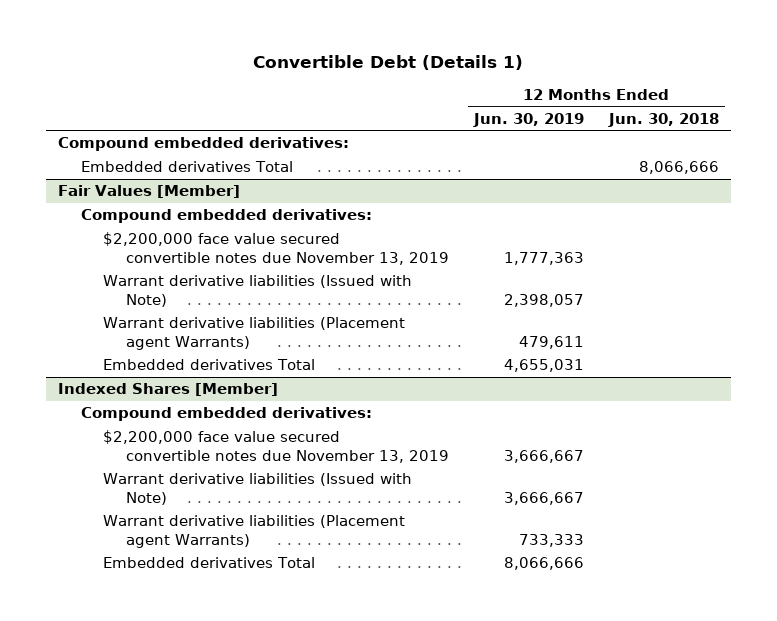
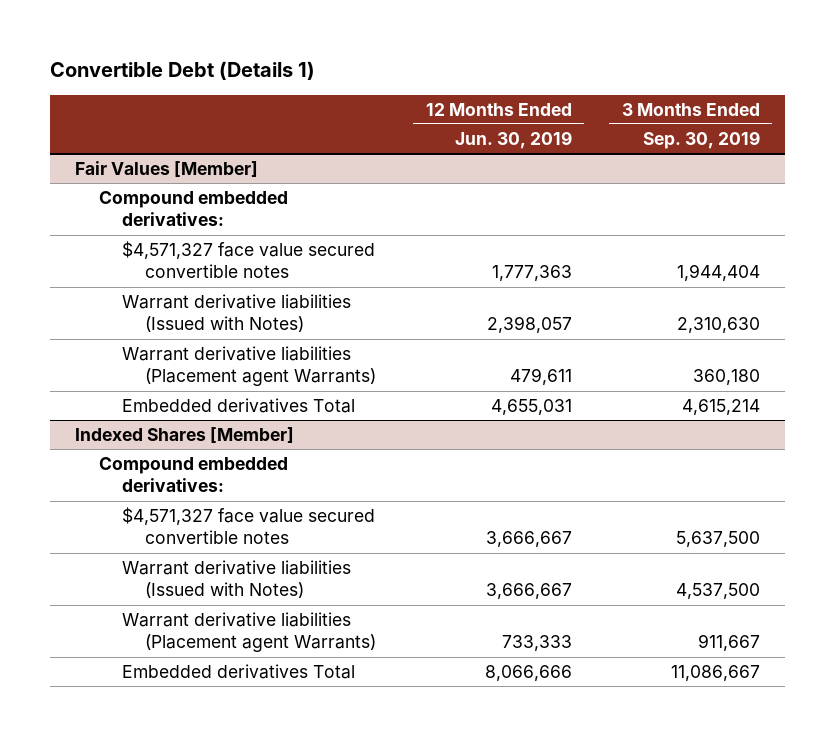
- | 12 Months Ended Jun. 30, 2019 | 12 Months Ended Jun. 30, 2018
+ | 12 Months Ended Jun. 30, 2019 | 3 Months Ended Sep. 30, 2019
- Compound embedded derivatives:
- Embedded derivatives Total | | 8,066,666
@ Fair Values [Member]
- $2,200,000 face value secured convertible notes due November 13, 2019 | 1,777,363 |
- Warrant derivative liabilities (Issued with Note) | 2,398,057 |
+ $4,571,327 face value secured convertible notes | 1,777,363 | 1,944,404
+ Warrant derivative liabilities (Issued with Notes) | 2,398,057 | 2,310,630
@ Indexed Shares [Member]
- $2,200,000 face value secured convertible notes due November 13, 2019 | 3,666,667 |
- Warrant derivative liabilities (Issued with Note) | 3,666,667 |
+ $4,571,327 face value secured convertible notes | 3,666,667 | 5,637,500
+ Warrant derivative liabilities (Issued with Notes) | 3,666,667 | 4,537,500

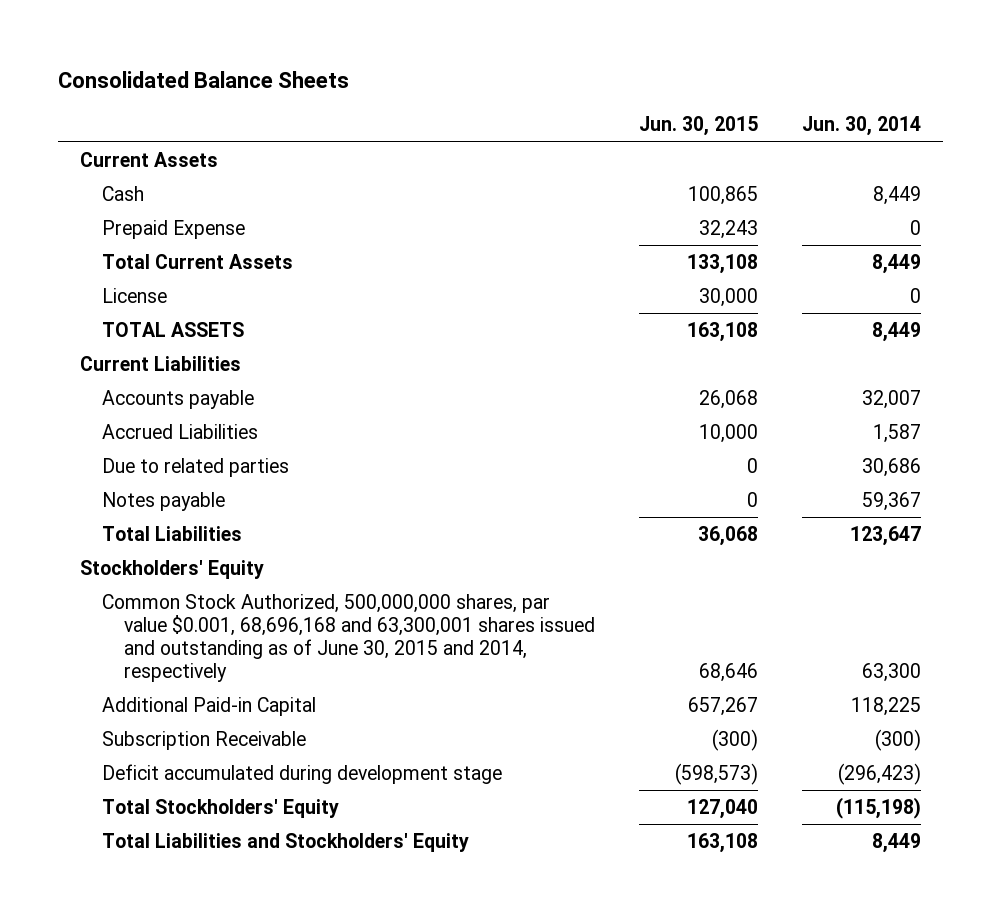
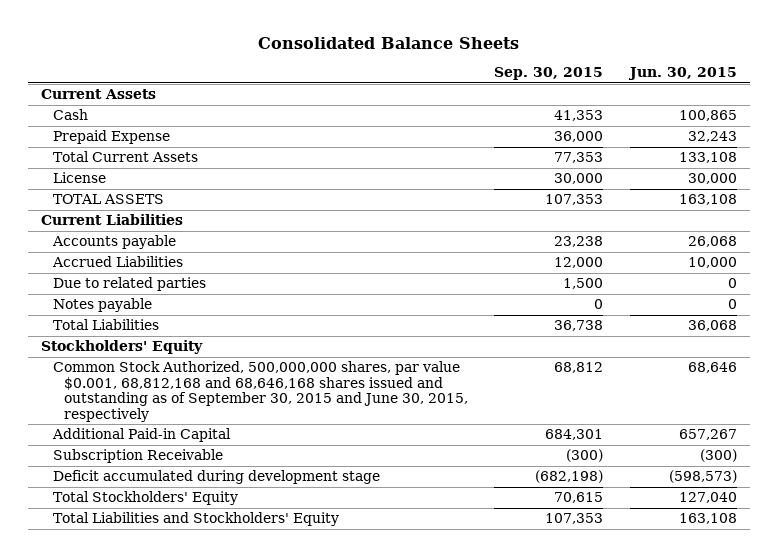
- | Jun. 30, 2015 | Jun. 30, 2014
+ | Sep. 30, 2015 | Jun. 30, 2015
- Common Stock Authorized, 500,000,000 shares, par value $0.001, 68,696,168 and 63,300,001 shares issued and outstanding as of June 30, 2015 and 2014, respectively | 68,646 | 63,300
+ Common Stock Authorized, 500,000,000 shares, par value $0.001, 68,812,168 and 68,646,168 shares issued and outstanding as of September 30, 2015 and June 30, 2015, respectively | 68,812 | 68,646

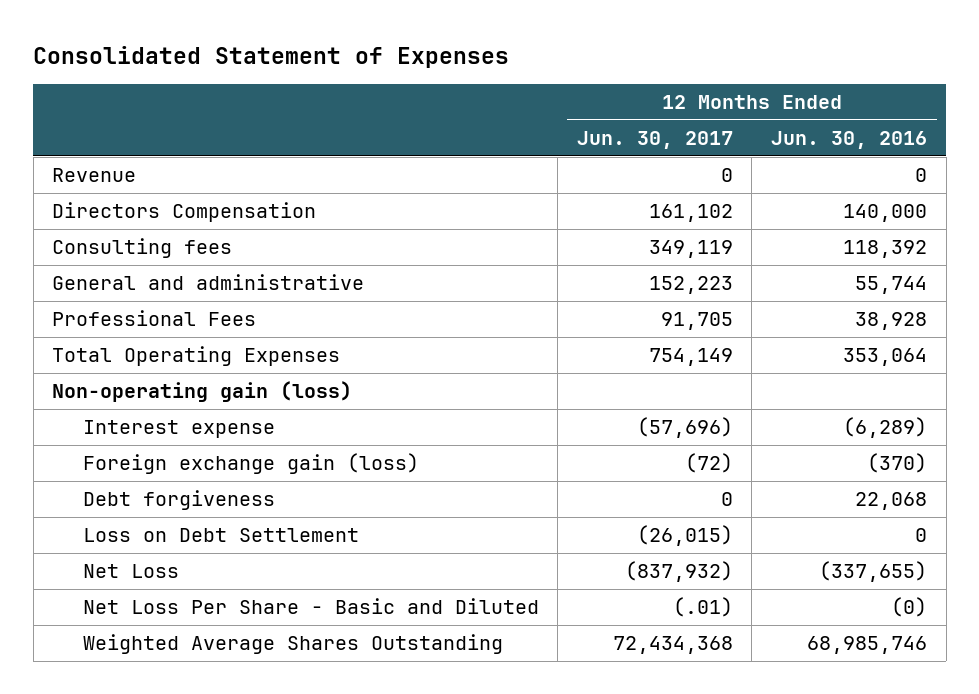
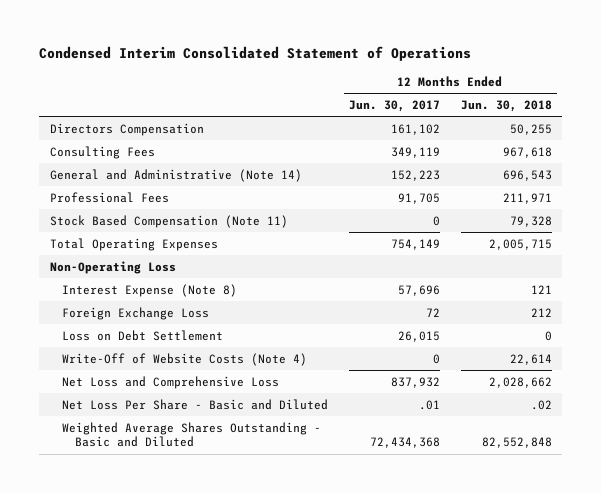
- Consolidated Statement of Expenses
+ Condensed Interim Consolidated Statement of Operations
- | 12 Months Ended Jun. 30, 2017 | 12 Months Ended Jun. 30, 2016
+ | 12 Months Ended Jun. 30, 2017 | 12 Months Ended Jun. 30, 2018
- Revenue | 0 | 0
- Consulting fees | 349,119 | 118,392
- General and administrative | 152,223 | 55,744
+ Consulting Fees | 349,119 | 967,618
+ General and Administrative (Note 14) | 152,223 | 696,543
+ Stock Based Compensation (Note 11) | 0 | 79,328
- Non-operating gain (loss)
- Interest expense | (57,696) | (6,289)
- Foreign exchange gain (loss) | (72) | (370)
- Debt forgiveness | 0 | 22,068
- Loss on Debt Settlement | (26,015) | 0
- Net Loss | (837,932) | (337,655)
- Net Loss Per Share - Basic and Diluted | (.01) | (0)
- Weighted Average Shares Outstanding | 72,434,368 | 68,985,746
+ Non-Operating Loss
+ Interest Expense (Note 8) | 57,696 | 121
+ Foreign Exchange Loss | 72 | 212
+ Loss on Debt Settlement | 26,015 | 0
+ Write-Off of Website Costs (Note 4) | 0 | 22,614
+ Net Loss and Comprehensive Loss | 837,932 | 2,028,662
+ Net Loss Per Share - Basic and Diluted | .01 | .02
+ Weighted Average Shares Outstanding - Basic and Diluted | 72,434,368 | 82,552,848

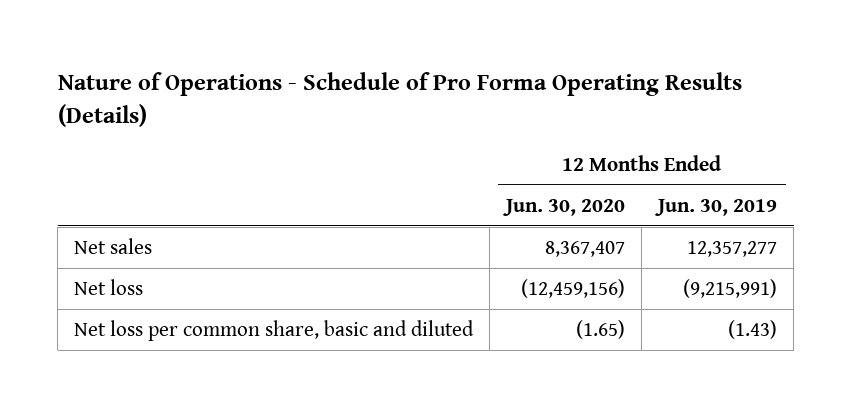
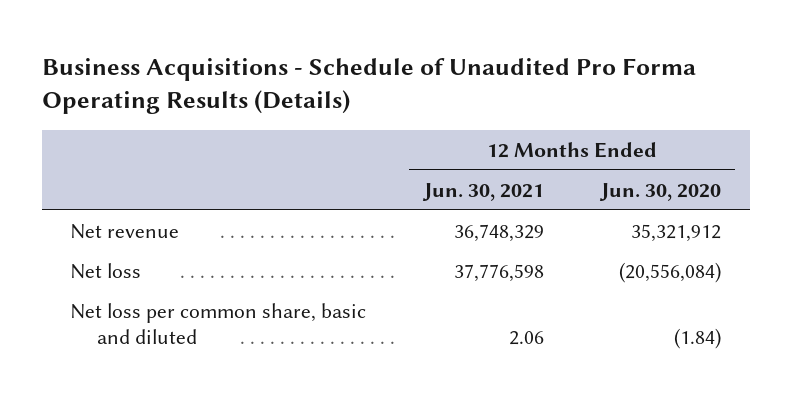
- Nature of Operations - Schedule of Pro Forma Operating Results (Details)
+ Business Acquisitions - Schedule of Unaudited Pro Forma Operating Results (Details)
- | 12 Months Ended Jun. 30, 2020 | 12 Months Ended Jun. 30, 2019
+ | 12 Months Ended Jun. 30, 2021 | 12 Months Ended Jun. 30, 2020
- Net sales | 8,367,407 | 12,357,277
- Net loss | (12,459,156) | (9,215,991)
- Net loss per common share, basic and diluted | (1.65) | (1.43)
+ Net revenue | 36,748,329 | 35,321,912
+ Net loss | 37,776,598 | (20,556,084)
+ Net loss per common share, basic and diluted | 2.06 | (1.84)

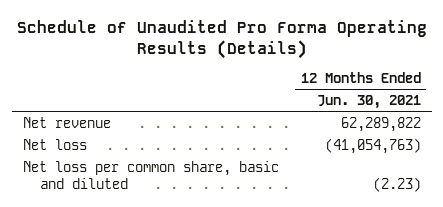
- Business Acquisitions - Schedule of Unaudited Pro Forma Operating Results (Details)
+ Schedule of Unaudited Pro Forma Operating Results (Details)
- | 12 Months Ended Jun. 30, 2021 | 12 Months Ended Jun. 30, 2020
+ | 12 Months Ended Jun. 30, 2021
- Net revenue | 36,748,329 | 35,321,912
- Net loss | 37,776,598 | (20,556,084)
- Net loss per common share, basic and diluted | 2.06 | (1.84)
+ Net revenue | 62,289,822
+ Net loss | (41,054,763)
+ Net loss per common share, basic and diluted | (2.23)

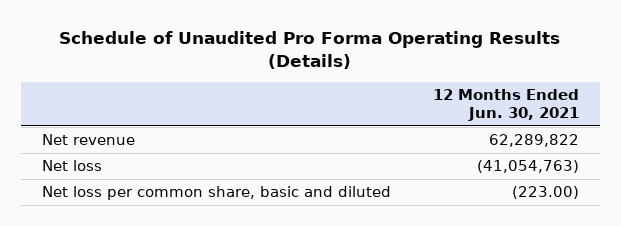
- Net loss per common share, basic and diluted | (2.23)
+ Net loss per common share, basic and diluted | (223.00)

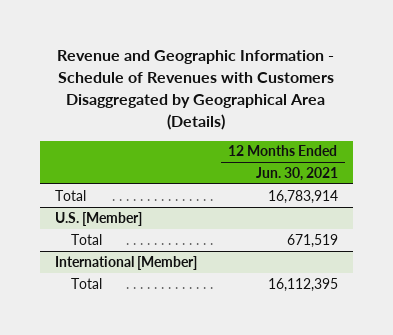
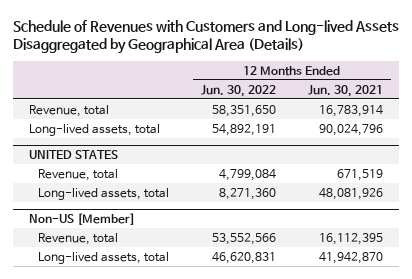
- Revenue and Geographic Information - Schedule of Revenues with Customers Disaggregated by Geographical Area (Details)
+ Schedule of Revenues with Customers and Long-lived Assets Disaggregated by Geographical Area (Details)
- | 12 Months Ended Jun. 30, 2021
+ | 12 Months Ended Jun. 30, 2022 | 12 Months Ended Jun. 30, 2021
- Total | 16,783,914
- U.S. [Member]
- Total | 671,519
- International [Member]
- Total | 16,112,395
+ Revenue, total | 58,351,650 | 16,783,914
+ Long-lived assets, total | 54,892,191 | 90,024,796
+ UNITED STATES
+ Revenue, total | 4,799,084 | 671,519
+ Long-lived assets, total | 8,271,360 | 48,081,926
+ Non-US [Member]
+ Revenue, total | 53,552,566 | 16,112,395
+ Long-lived assets, total | 46,620,831 | 41,942,870

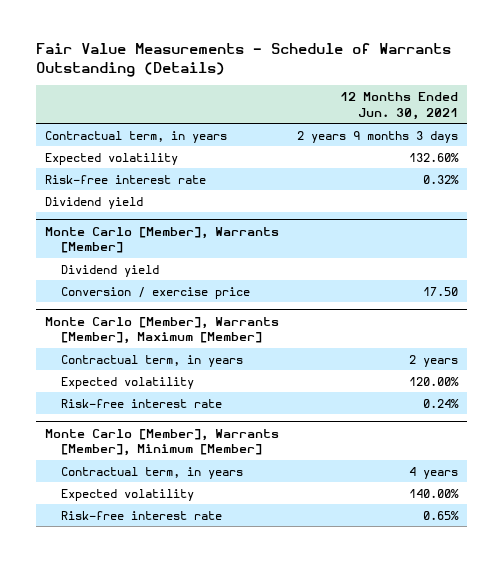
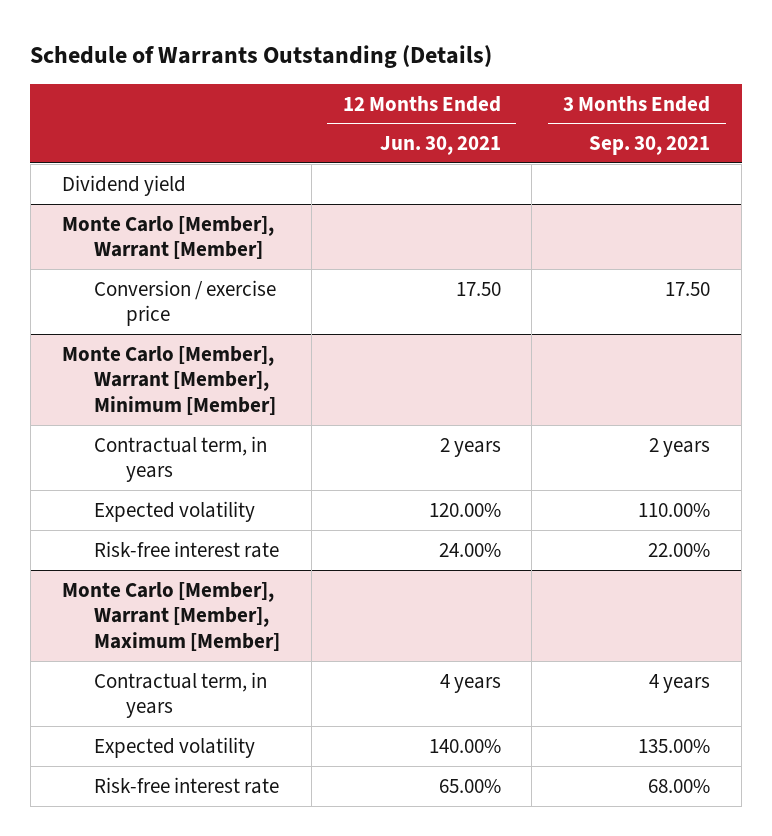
- Fair Value Measurements - Schedule of Warrants Outstanding (Details)
+ Schedule of Warrants Outstanding (Details)
- | 12 Months Ended Jun. 30, 2021
+ | 12 Months Ended Jun. 30, 2021 | 3 Months Ended Sep. 30, 2021
- Contractual term, in years | 2 years 9 months 3 days
- Expected volatility | 132.60%
- Risk-free interest rate | 0.32%
- Monte Carlo [Member], Warrants [Member]
- Dividend yield
+ Monte Carlo [Member], Warrant [Member]
- Monte Carlo [Member], Warrants [Member], Maximum [Member]
+ Monte Carlo [Member], Warrant [Member], Minimum [Member]
- Risk-free interest rate | 0.24%
- Monte Carlo [Member], Warrants [Member], Minimum [Member]
+ Risk-free interest rate | 24.00% | 22.00%
+ Monte Carlo [Member], Warrant [Member], Maximum [Member]
- Risk-free interest rate | 0.65%
+ Risk-free interest rate | 65.00% | 68.00%

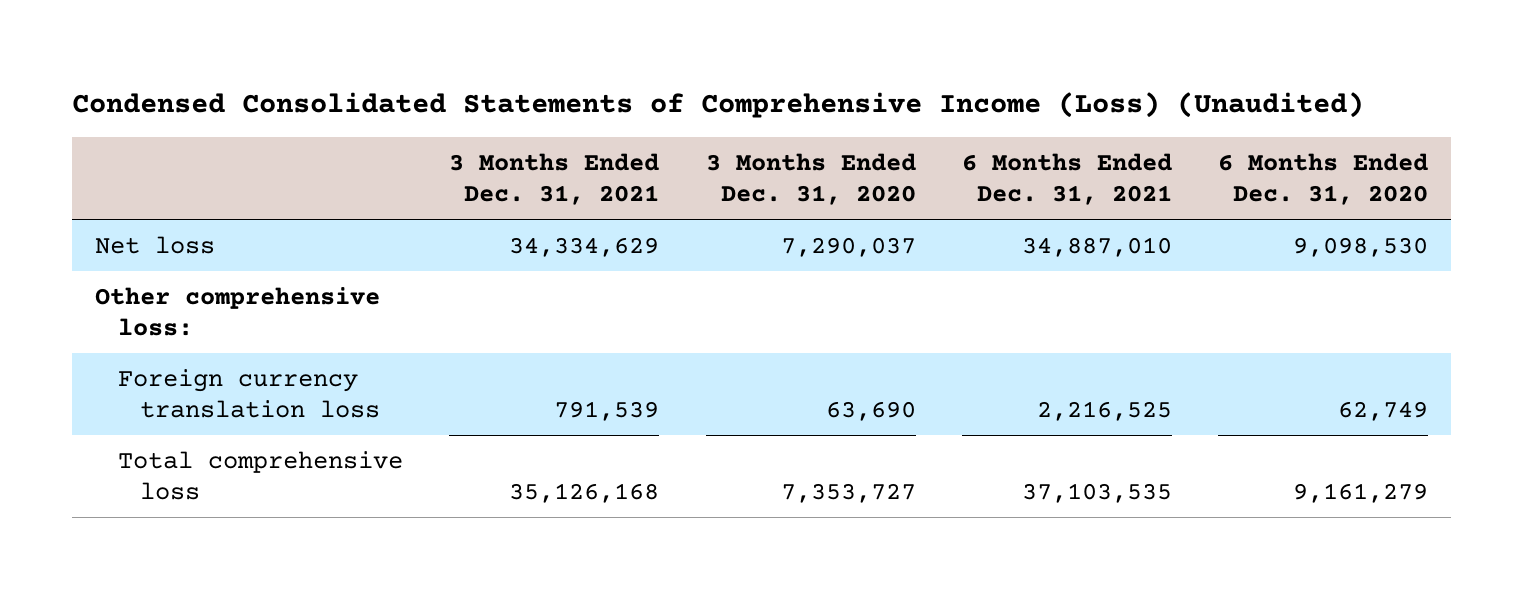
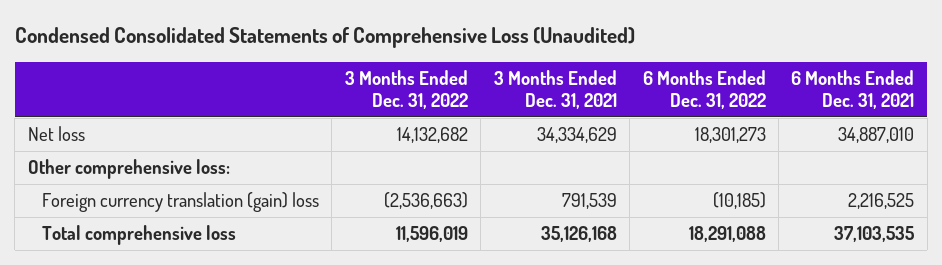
- Condensed Consolidated Statements of Comprehensive Income (Loss) (Unaudited)
+ Condensed Consolidated Statements of Comprehensive Loss (Unaudited)
- | 3 Months Ended Dec. 31, 2021 | 3 Months Ended Dec. 31, 2020 | 6 Months Ended Dec. 31, 2021 | 6 Months Ended Dec. 31, 2020
+ | 3 Months Ended Dec. 31, 2022 | 3 Months Ended Dec. 31, 2021 | 6 Months Ended Dec. 31, 2022 | 6 Months Ended Dec. 31, 2021
- Foreign currency translation loss | 791,539 | 63,690 | 2,216,525 | 62,749
+ Foreign currency translation (gain) loss | (2,536,663) | 791,539 | (10,185) | 2,216,525

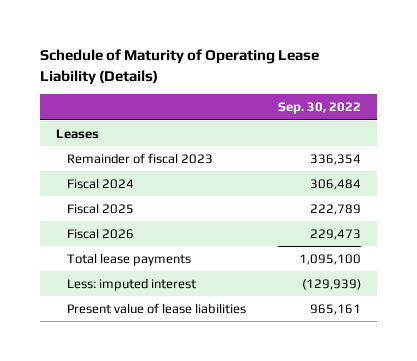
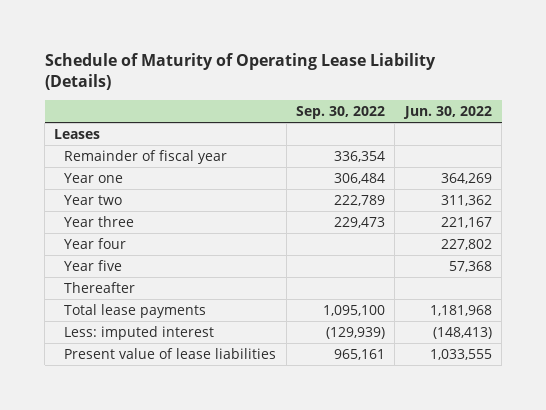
- | Sep. 30, 2022
+ | Sep. 30, 2022 | Jun. 30, 2022
- Remainder of fiscal 2023 | 336,354
- Fiscal 2024 | 306,484
- Fiscal 2025 | 222,789
- Fiscal 2026 | 229,473
+ Remainder of fiscal year | 336,354 |
+ Year one | 306,484 | 364,269
+ Year two | 222,789 | 311,362
+ Year three | 229,473 | 221,167
+ Year four | | 227,802
+ Year five | | 57,368
+ Thereafter

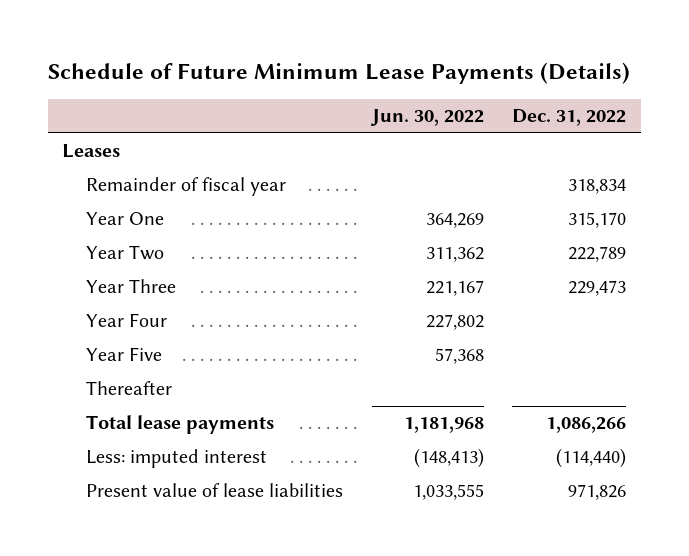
- Schedule of Maturity of Operating Lease Liability (Details)
+ Schedule of Future Minimum Lease Payments (Details)
- | Sep. 30, 2022 | Jun. 30, 2022
+ | Jun. 30, 2022 | Dec. 31, 2022
- Year one | 306,484 | 364,269
- Year two | 222,789 | 311,362
- Year three | 229,473 | 221,167
- Year four | | 227,802
- Year five | | 57,368
+ Year One | 364,269 | 315,170
+ Year Two | 311,362 | 222,789
+ Year Three | 221,167 | 229,473
+ Year Four | 227,802 |
+ Year Five | 57,368 |

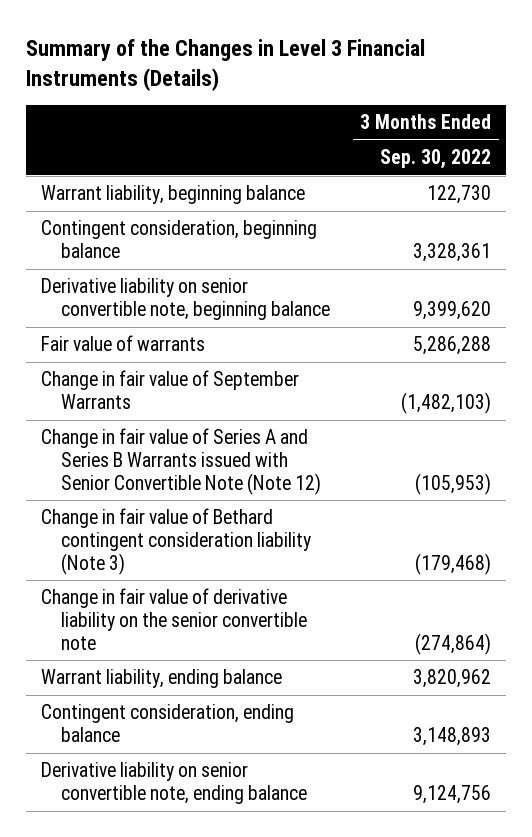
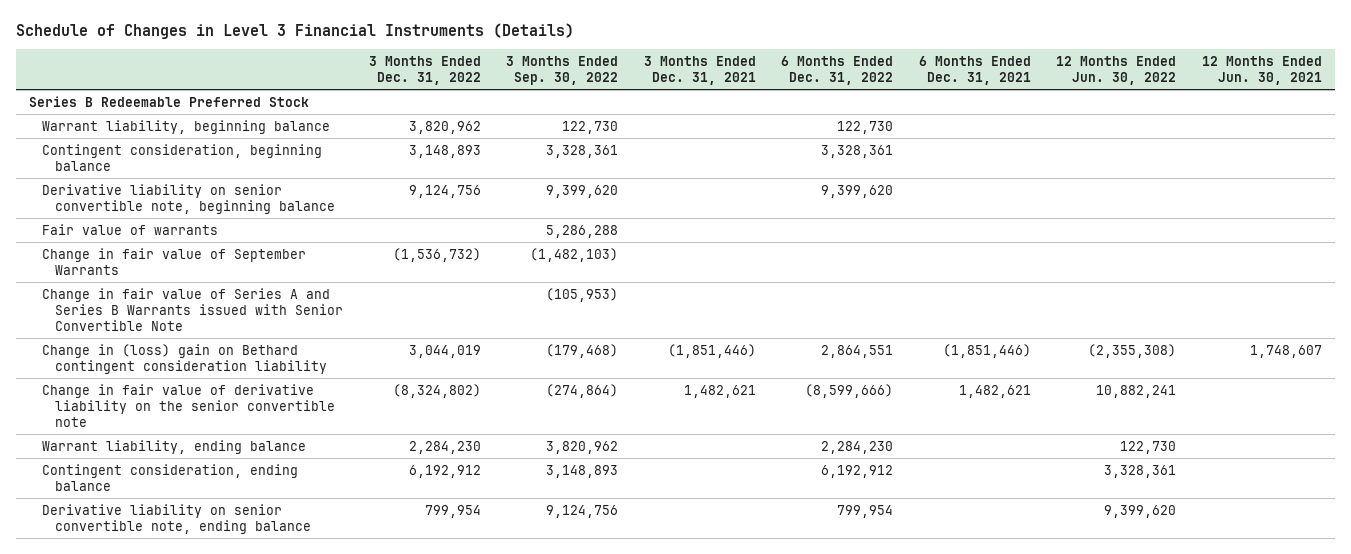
- Summary of the Changes in Level 3 Financial Instruments (Details)
+ Schedule of Changes in Level 3 Financial Instruments (Details)
- | 3 Months Ended Sep. 30, 2022
+ | 3 Months Ended Dec. 31, 2022 | 3 Months Ended Sep. 30, 2022 | 3 Months Ended Dec. 31, 2021 | 6 Months Ended Dec. 31, 2022 | 6 Months Ended Dec. 31, 2021 | 12 Months Ended Jun. 30, 2022 | 12 Months Ended Jun. 30, 2021
+ Series B Redeemable Preferred Stock
- Change in fair value of Series A and Series B Warrants issued with Senior Convertible Note (Note 12) | (105,953)
- Change in fair value of Bethard contingent consideration liability (Note 3) | (179,468)
+ Change in fair value of Series A and Series B Warrants issued with Senior Convertible Note | | (105,953) | | | | |
+ Change in (loss) gain on Bethard contingent consideration liability | 3,044,019 | (179,468) | (1,851,446) | 2,864,551 | (1,851,446) | (2,355,308) | 1,748,607

